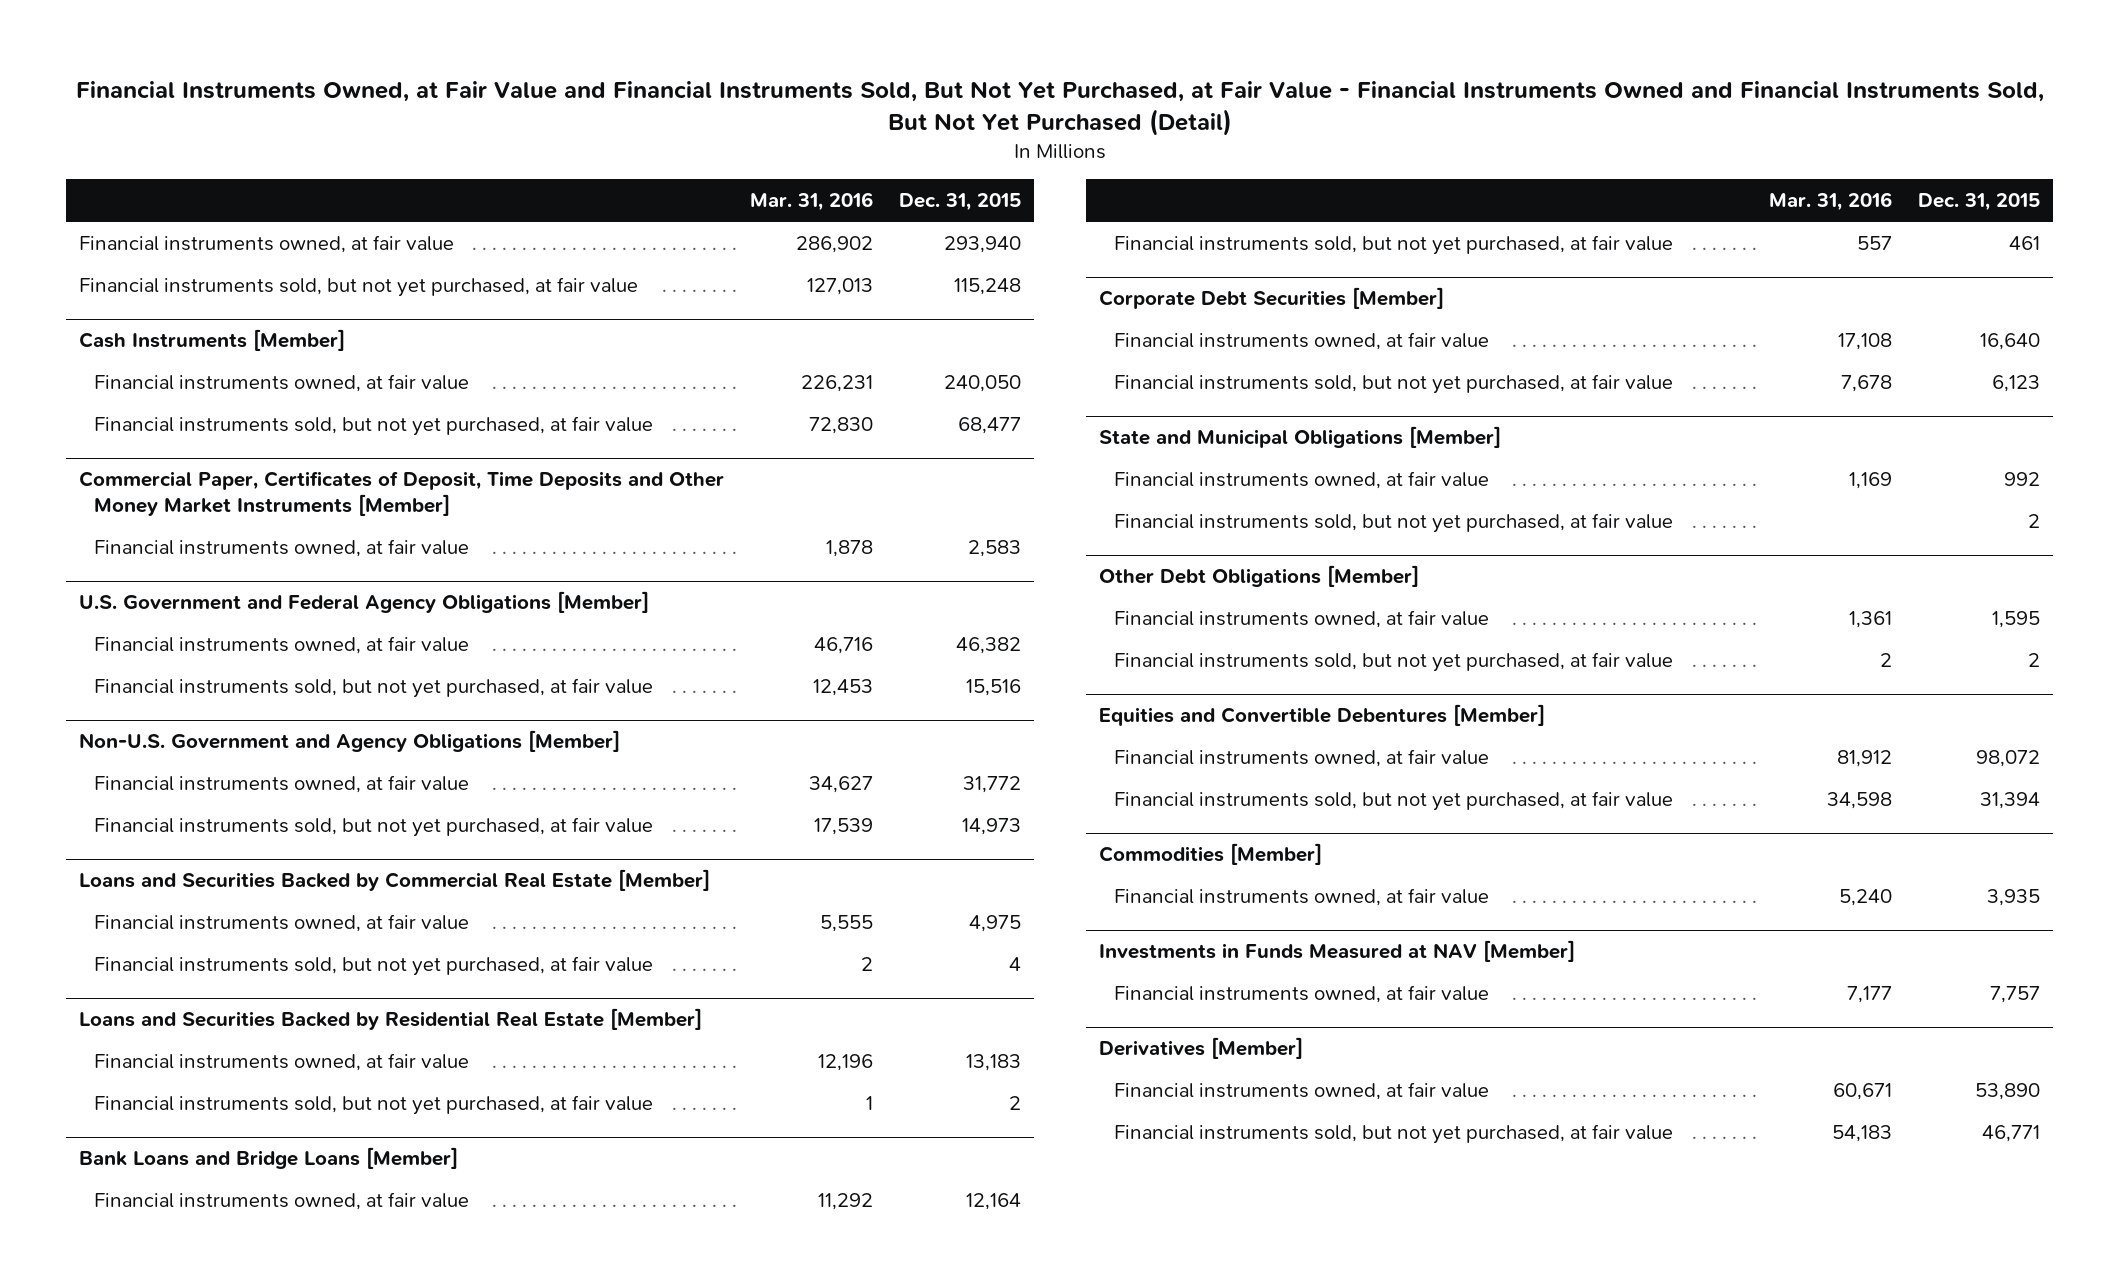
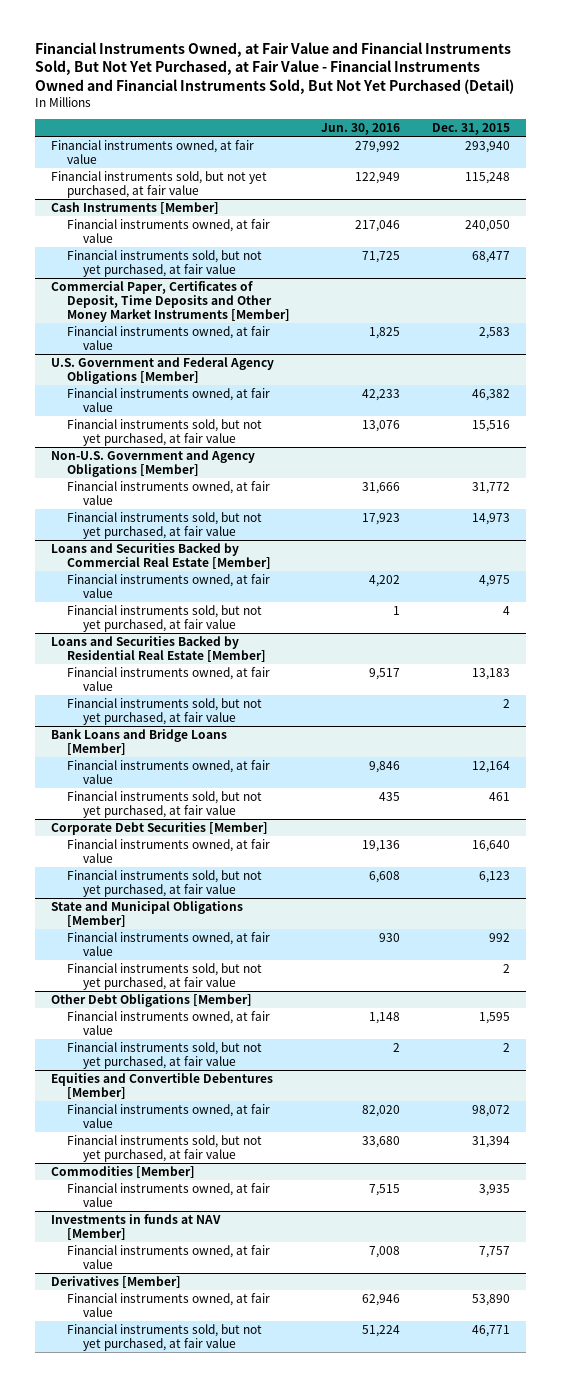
- | Mar. 31, 2016 | Dec. 31, 2015
+ | Jun. 30, 2016 | Dec. 31, 2015
- Investments in Funds Measured at NAV [Member]
+ Investments in funds at NAV [Member]

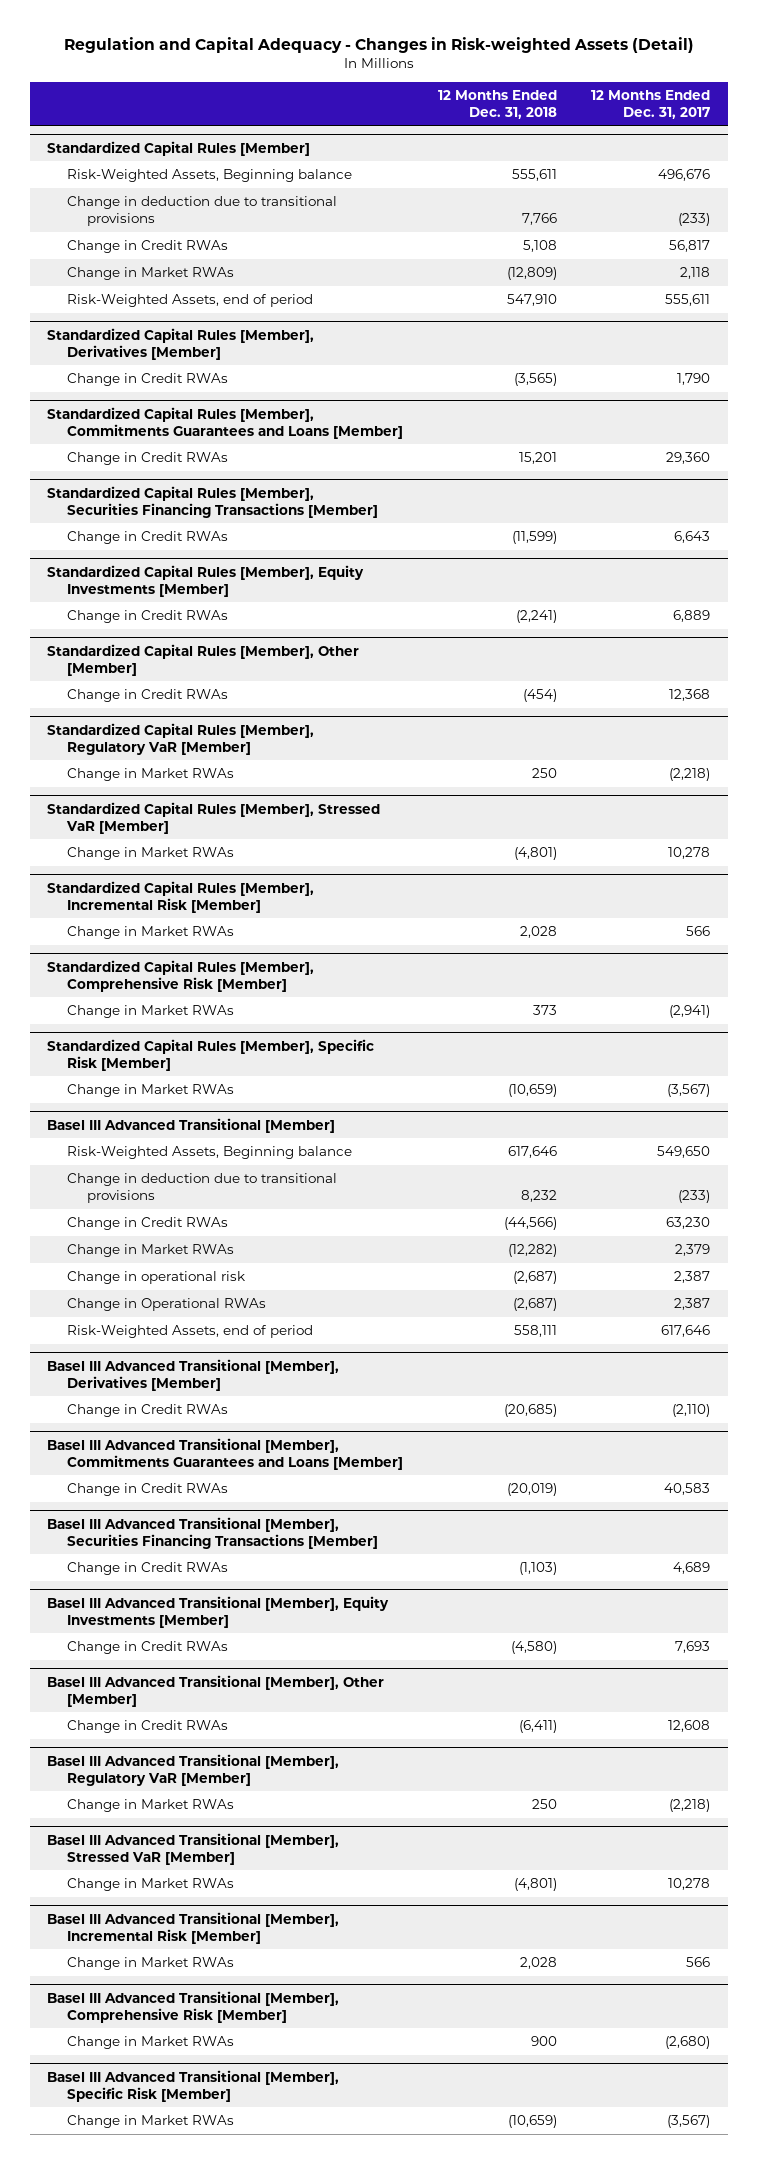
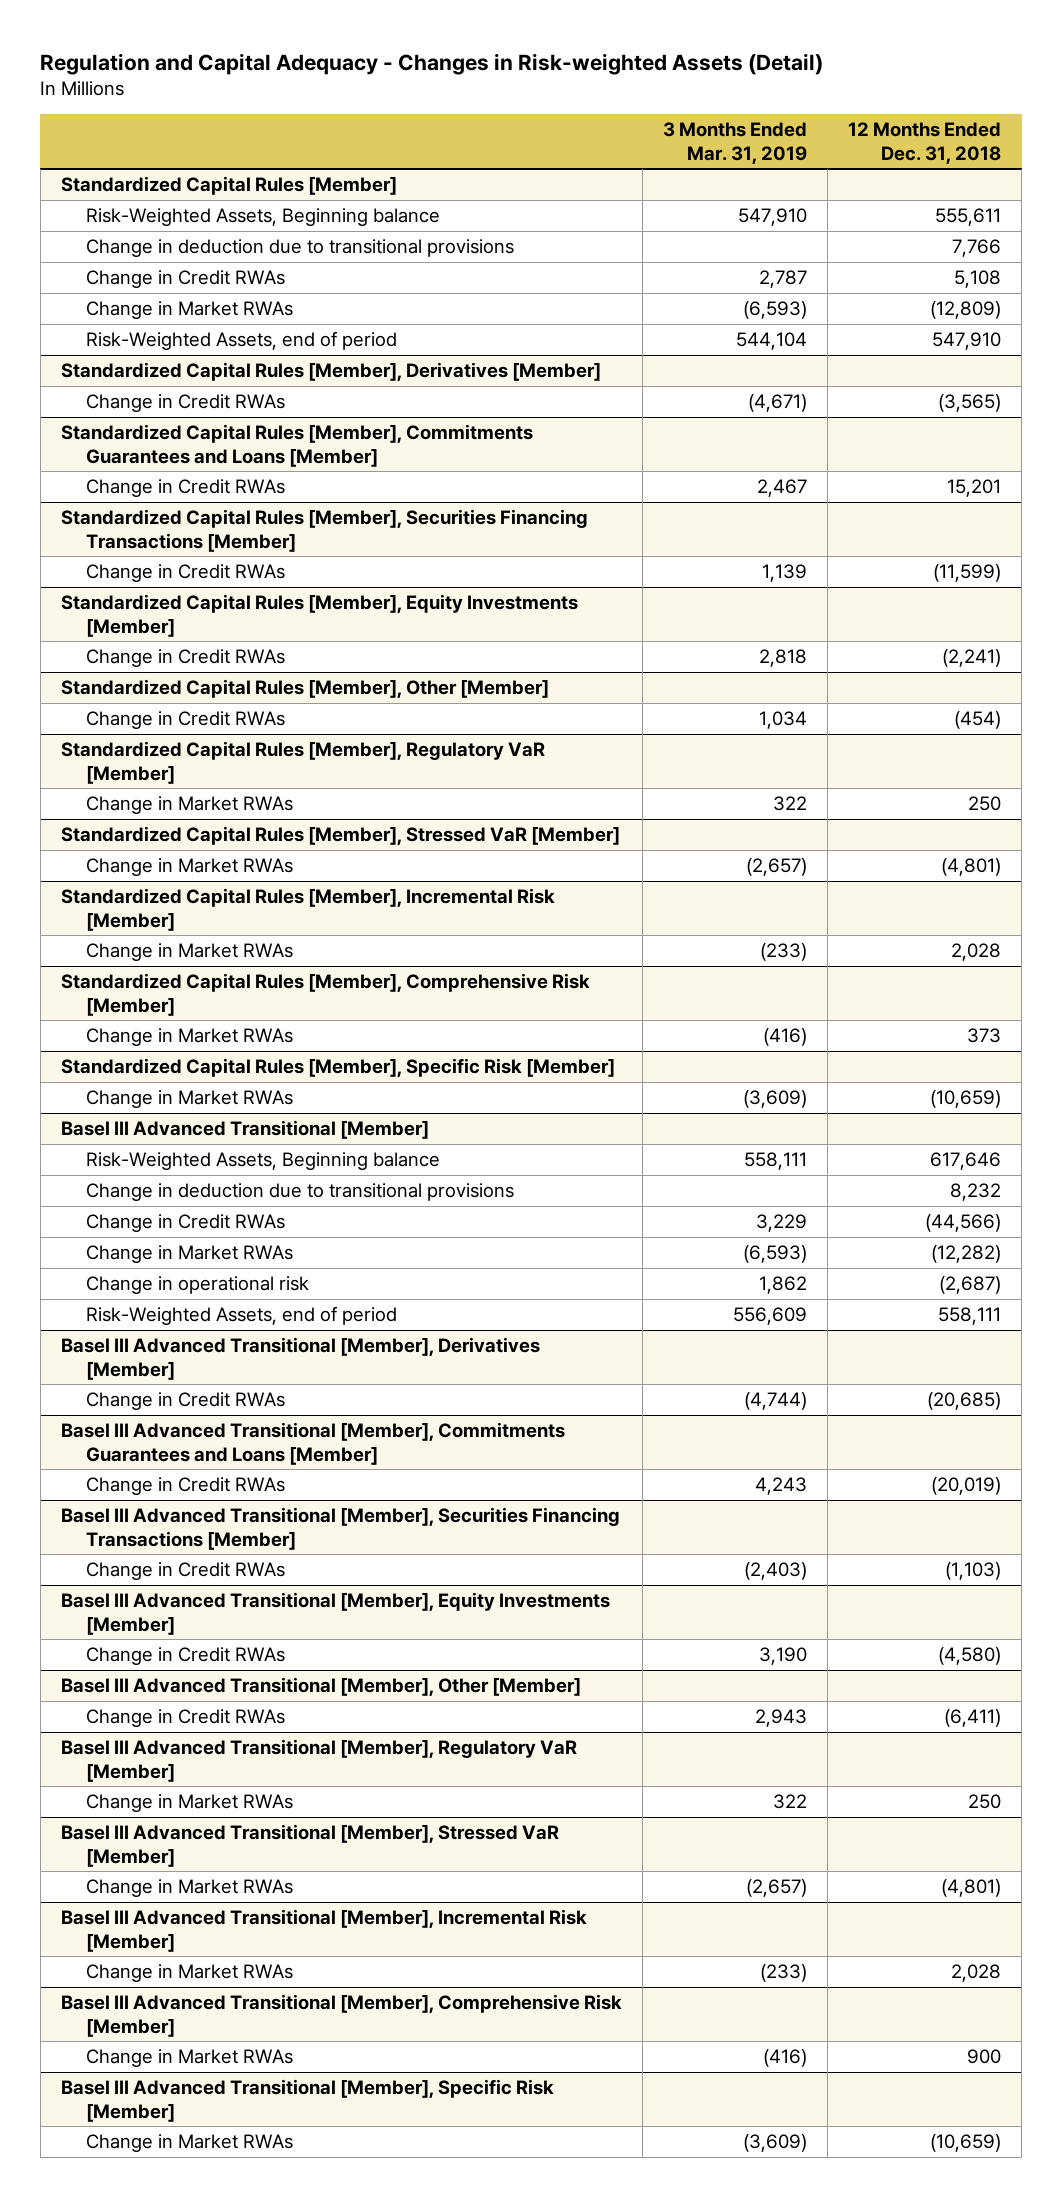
- | 12 Months Ended Dec. 31, 2018 | 12 Months Ended Dec. 31, 2017
+ | 3 Months Ended Mar. 31, 2019 | 12 Months Ended Dec. 31, 2018
@ Basel III Advanced Transitional [Member]
- Change in Operational RWAs | (2,687) | 2,387

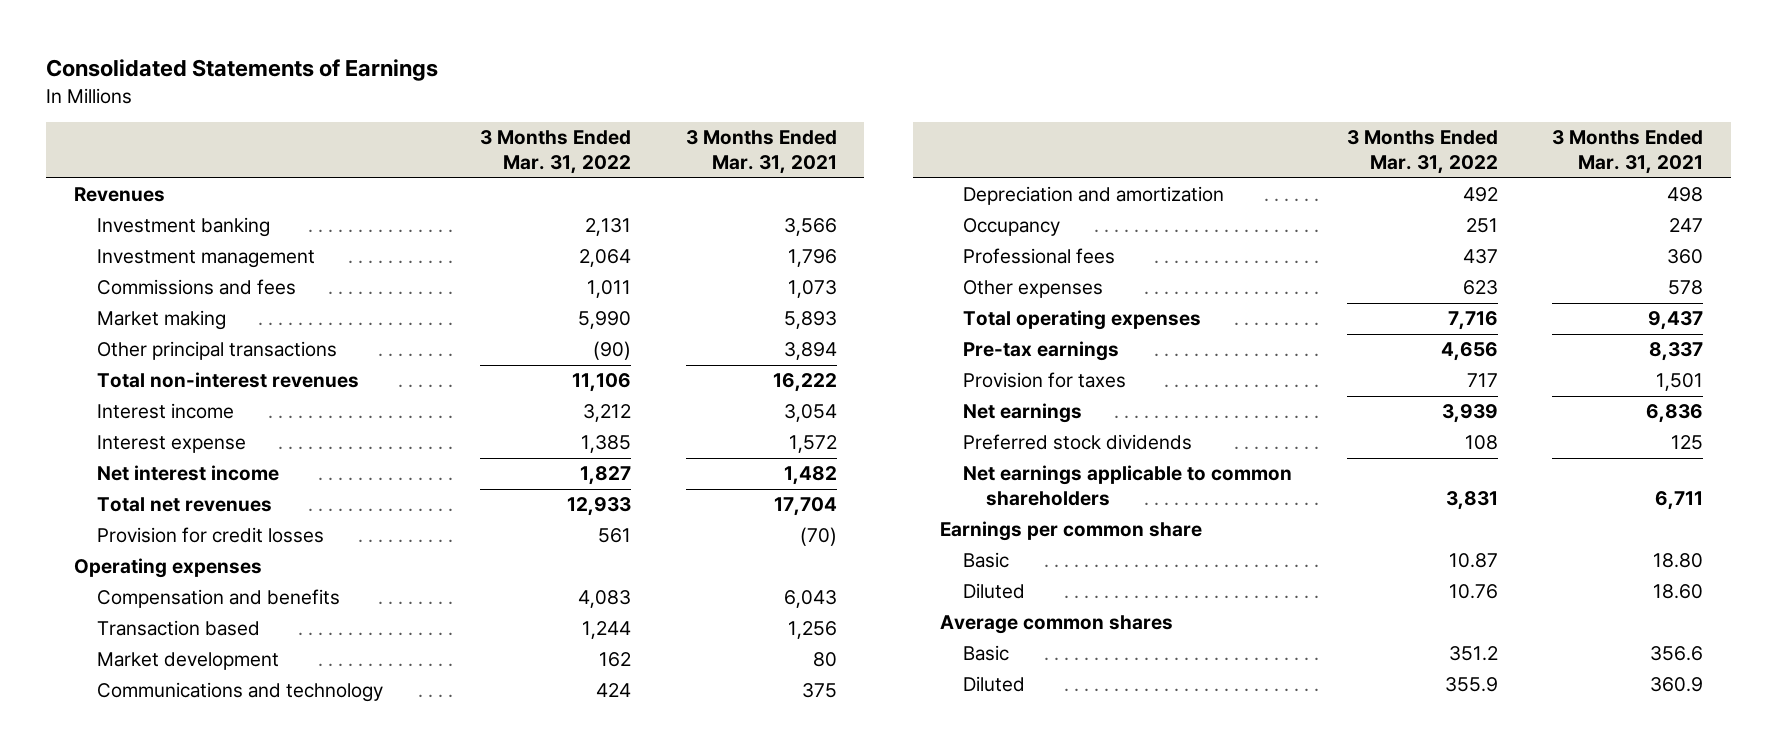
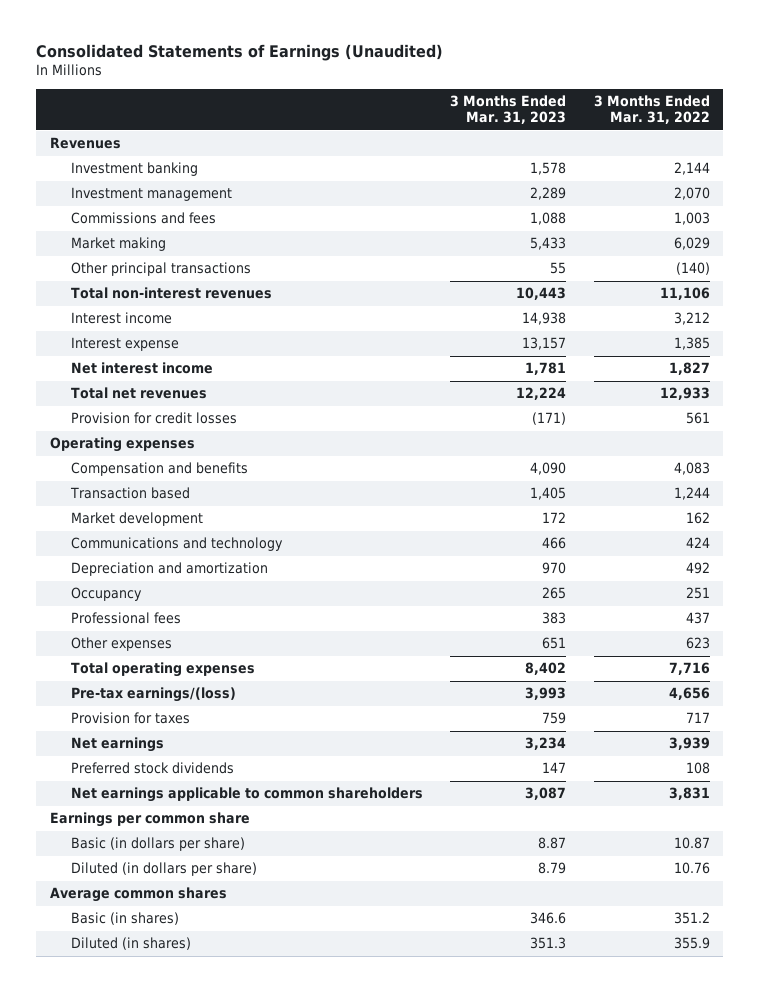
- Consolidated Statements of Earnings
+ Consolidated Statements of Earnings (Unaudited)
- | 3 Months Ended Mar. 31, 2022 | 3 Months Ended Mar. 31, 2021
+ | 3 Months Ended Mar. 31, 2023 | 3 Months Ended Mar. 31, 2022
- Investment banking | 2,131 | 3,566
- Investment management | 2,064 | 1,796
- Commissions and fees | 1,011 | 1,073
- Market making | 5,990 | 5,893
- Other principal transactions | (90) | 3,894
+ Investment banking | 1,578 | 2,144
+ Investment management | 2,289 | 2,070
+ Commissions and fees | 1,088 | 1,003
+ Market making | 5,433 | 6,029
+ Other principal transactions | 55 | (140)
- Pre-tax earnings | 4,656 | 8,337
+ Pre-tax earnings/(loss) | 3,993 | 4,656
- Basic | 10.87 | 18.80
- Diluted | 10.76 | 18.60
+ Basic (in dollars per share) | 8.87 | 10.87
+ Diluted (in dollars per share) | 8.79 | 10.76
- Basic | 351.2 | 356.6
- Diluted | 355.9 | 360.9
+ Basic (in shares) | 346.6 | 351.2
+ Diluted (in shares) | 351.3 | 355.9

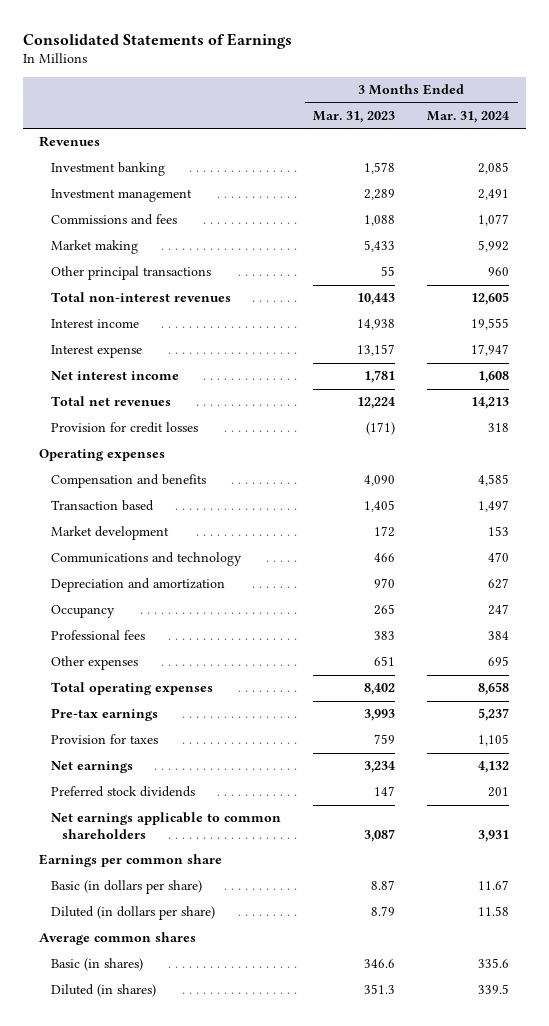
- Consolidated Statements of Earnings (Unaudited)
+ Consolidated Statements of Earnings
- | 3 Months Ended Mar. 31, 2023 | 3 Months Ended Mar. 31, 2022
+ | 3 Months Ended Mar. 31, 2023 | 3 Months Ended Mar. 31, 2024
- Pre-tax earnings/(loss) | 3,993 | 4,656
+ Pre-tax earnings | 3,993 | 5,237

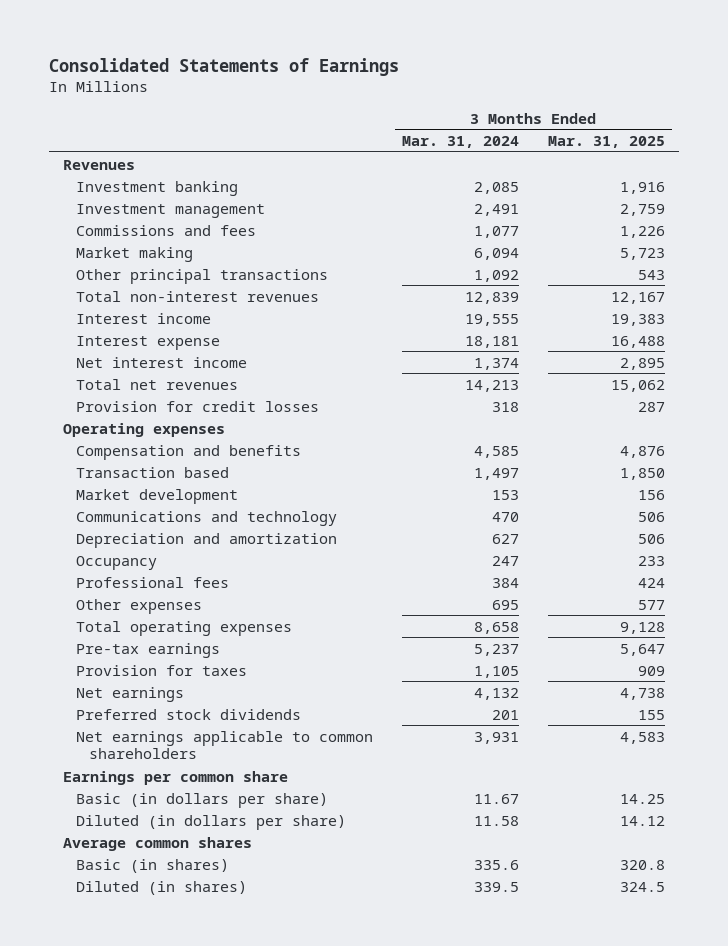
- | 3 Months Ended Mar. 31, 2023 | 3 Months Ended Mar. 31, 2024
+ | 3 Months Ended Mar. 31, 2024 | 3 Months Ended Mar. 31, 2025
- Market making | 5,433 | 5,992
- Other principal transactions | 55 | 960
- Total non-interest revenues | 10,443 | 12,605
+ Market making | 6,094 | 5,723
+ Other principal transactions | 1,092 | 543
+ Total non-interest revenues | 12,839 | 12,167
- Interest expense | 13,157 | 17,947
- Net interest income | 1,781 | 1,608
+ Interest expense | 18,181 | 16,488
+ Net interest income | 1,374 | 2,895

